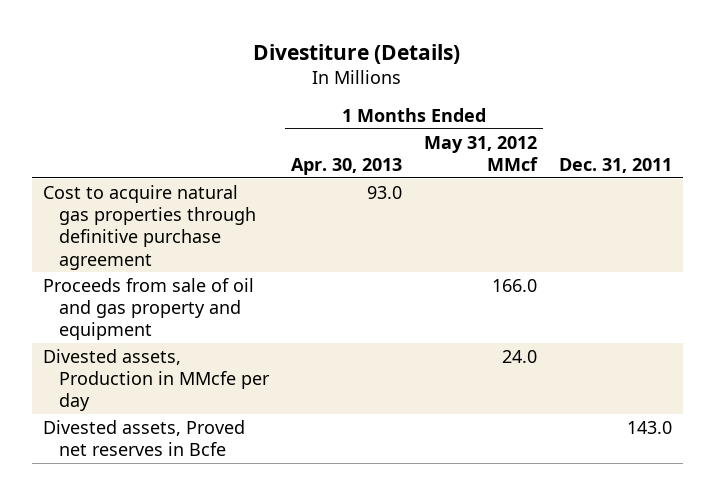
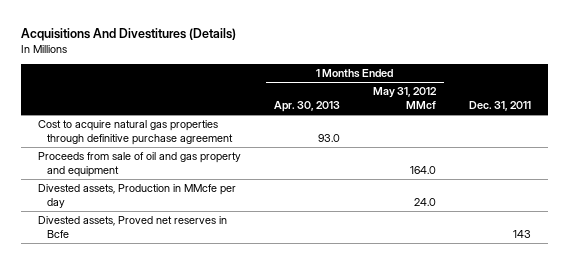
- Divestiture (Details)
+ Acquisitions And Divestitures (Details)
- Proceeds from sale of oil and gas property and equipment | | 166.0 |
+ Proceeds from sale of oil and gas property and equipment | | 164.0 |
- Divested assets, Proved net reserves in Bcfe | | | 143.0
+ Divested assets, Proved net reserves in Bcfe | | | 143

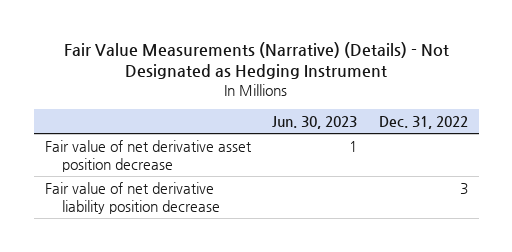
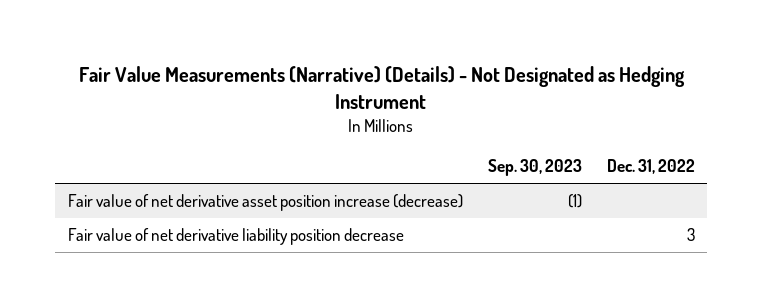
- | Jun. 30, 2023 | Dec. 31, 2022
+ | Sep. 30, 2023 | Dec. 31, 2022
- Fair value of net derivative asset position decrease | 1 |
+ Fair value of net derivative asset position increase (decrease) | (1) |

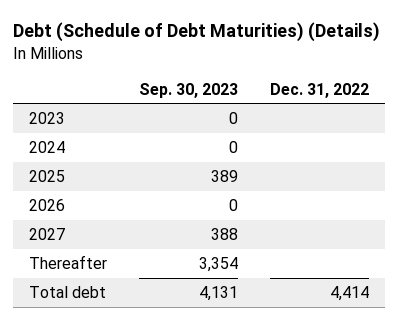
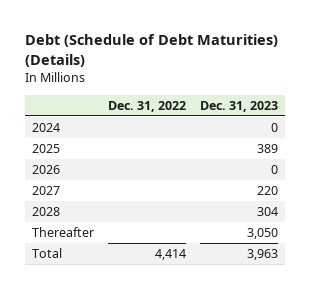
- | Sep. 30, 2023 | Dec. 31, 2022
+ | Dec. 31, 2022 | Dec. 31, 2023
- 2023 | 0 |
+ 2028 | | 304
- Total debt | 4,131 | 4,414
+ Total | 4,414 | 3,963

